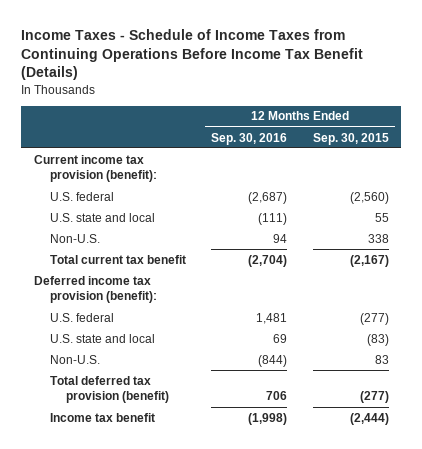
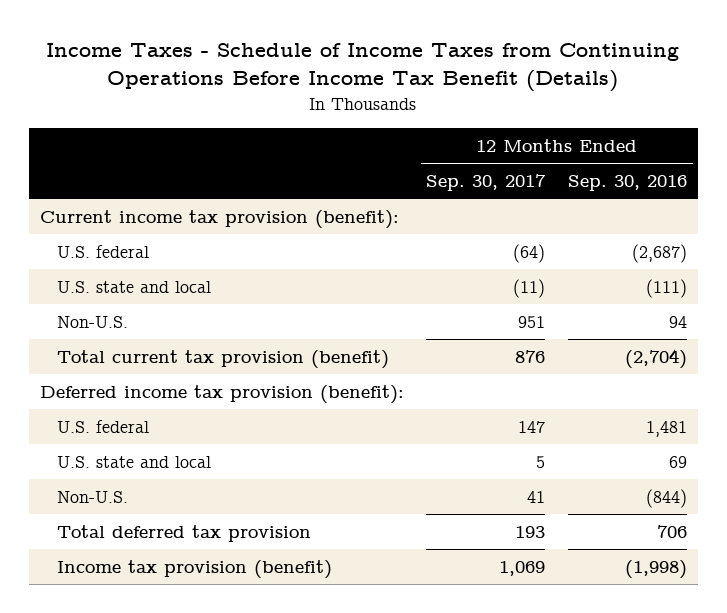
- | 12 Months Ended Sep. 30, 2016 | 12 Months Ended Sep. 30, 2015
+ | 12 Months Ended Sep. 30, 2017 | 12 Months Ended Sep. 30, 2016
- Total current tax benefit | (2,704) | (2,167)
+ Total current tax provision (benefit) | 876 | (2,704)
- Total deferred tax provision (benefit) | 706 | (277)
- Income tax benefit | (1,998) | (2,444)
+ Total deferred tax provision | 193 | 706
+ Income tax provision (benefit) | 1,069 | (1,998)

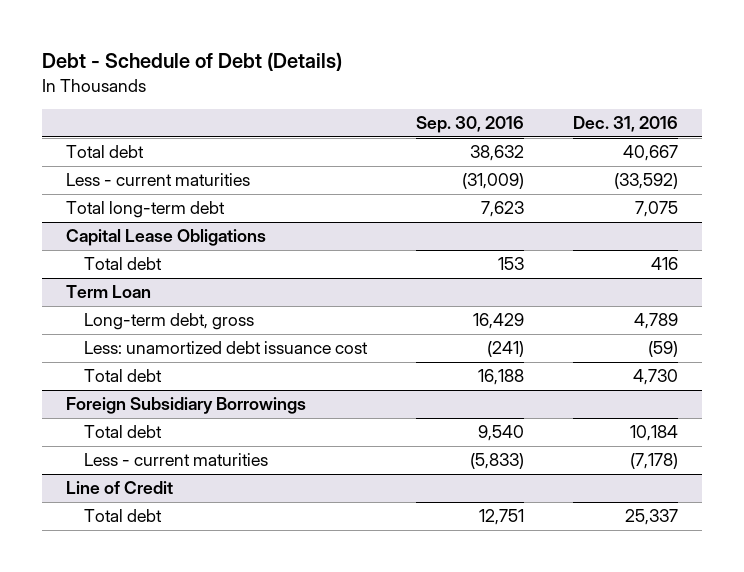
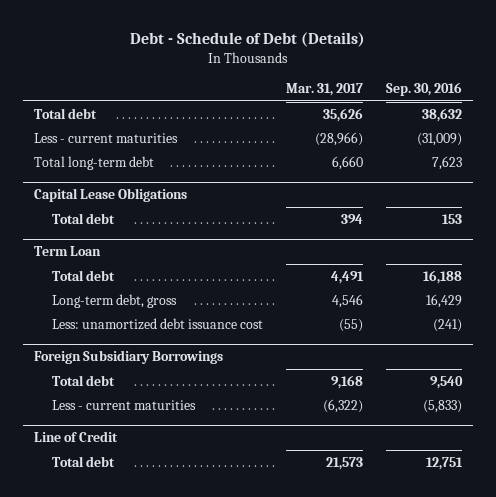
- | Sep. 30, 2016 | Dec. 31, 2016
+ | Mar. 31, 2017 | Sep. 30, 2016
@ Term Loan
moved up: Total debt | 4,491 | 16,188

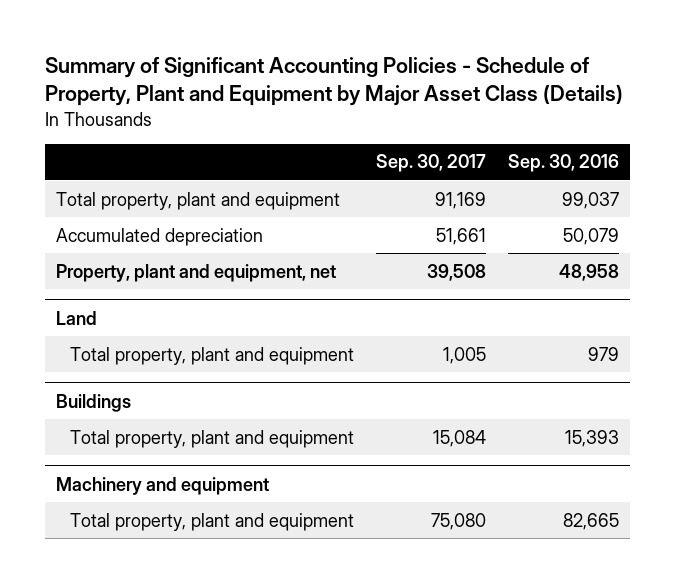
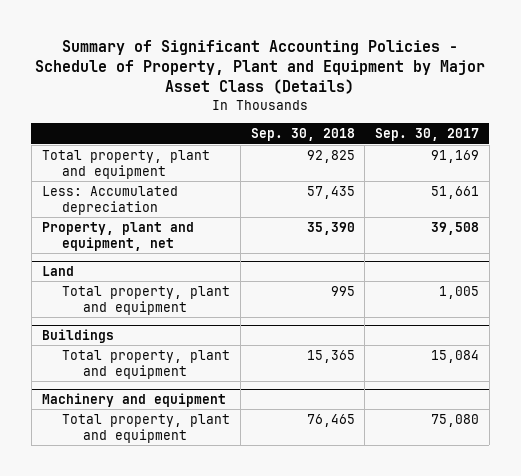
- | Sep. 30, 2017 | Sep. 30, 2016
+ | Sep. 30, 2018 | Sep. 30, 2017
- Accumulated depreciation | 51,661 | 50,079
+ Less: Accumulated depreciation | 57,435 | 51,661

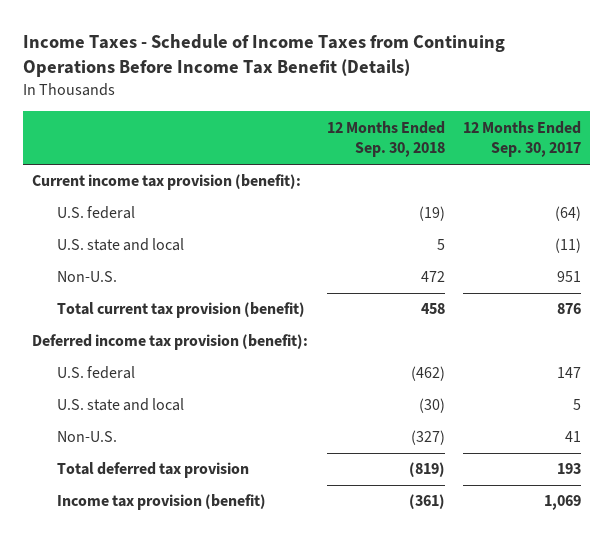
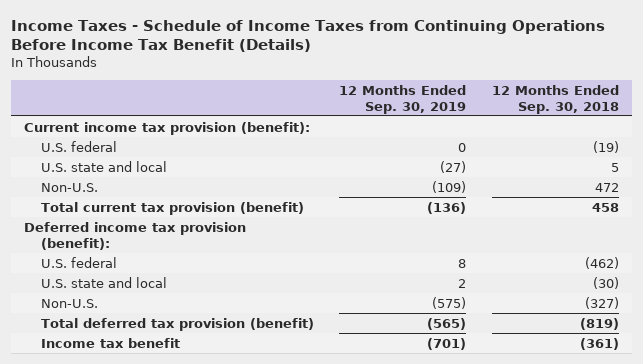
- | 12 Months Ended Sep. 30, 2018 | 12 Months Ended Sep. 30, 2017
+ | 12 Months Ended Sep. 30, 2019 | 12 Months Ended Sep. 30, 2018
- Total deferred tax provision | (819) | 193
- Income tax provision (benefit) | (361) | 1,069
+ Total deferred tax provision (benefit) | (565) | (819)
+ Income tax benefit | (701) | (361)

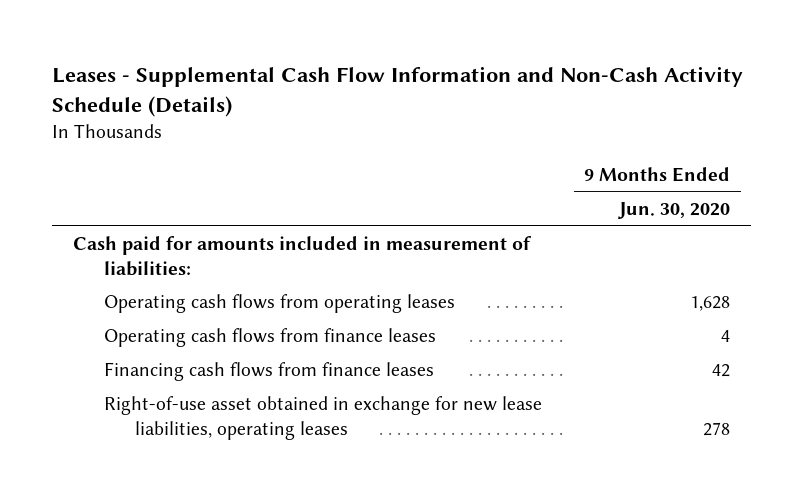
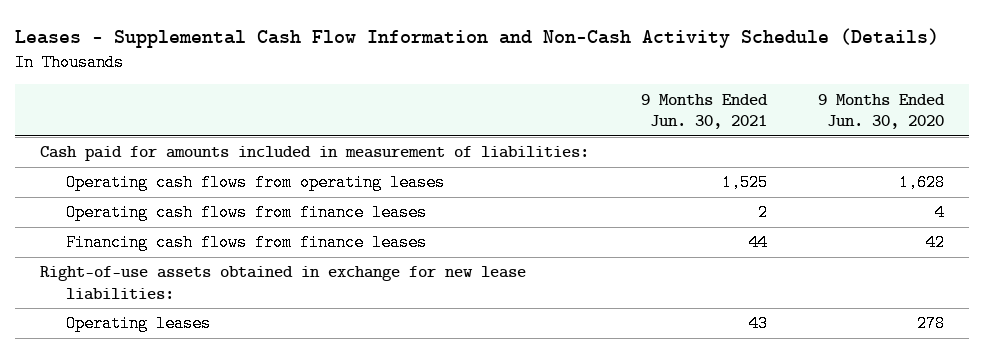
- | 9 Months Ended Jun. 30, 2020
+ | 9 Months Ended Jun. 30, 2021 | 9 Months Ended Jun. 30, 2020
- Right-of-use asset obtained in exchange for new lease liabilities, operating leases | 278
+ Right-of-use assets obtained in exchange for new lease liabilities:
+ Operating leases | 43 | 278

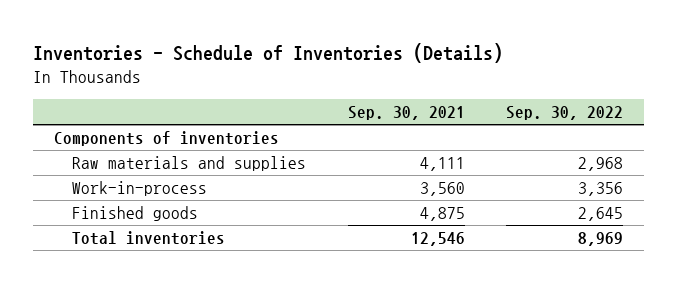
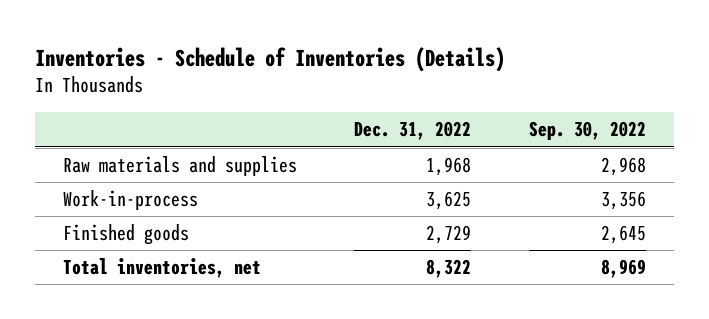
- | Sep. 30, 2021 | Sep. 30, 2022
+ | Dec. 31, 2022 | Sep. 30, 2022
- Components of inventories
- Total inventories | 12,546 | 8,969
+ Total inventories, net | 8,322 | 8,969

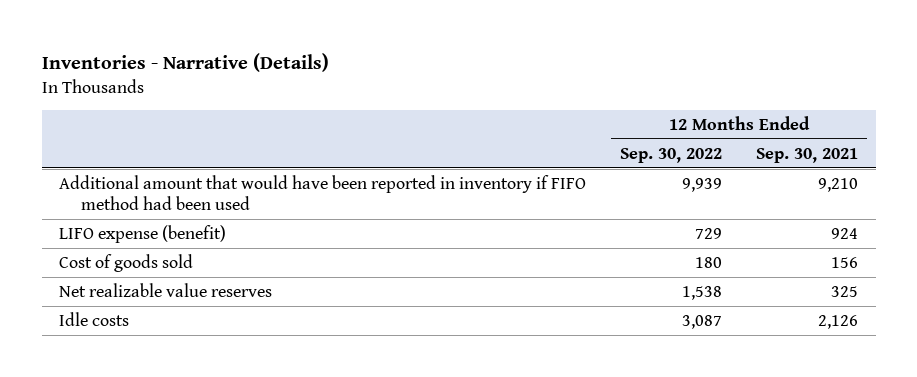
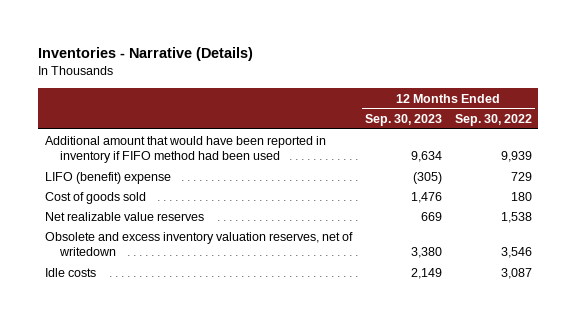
- | 12 Months Ended Sep. 30, 2022 | 12 Months Ended Sep. 30, 2021
+ | 12 Months Ended Sep. 30, 2023 | 12 Months Ended Sep. 30, 2022
- LIFO expense (benefit) | 729 | 924
+ LIFO (benefit) expense | (305) | 729
+ Obsolete and excess inventory valuation reserves, net of writedown | 3,380 | 3,546

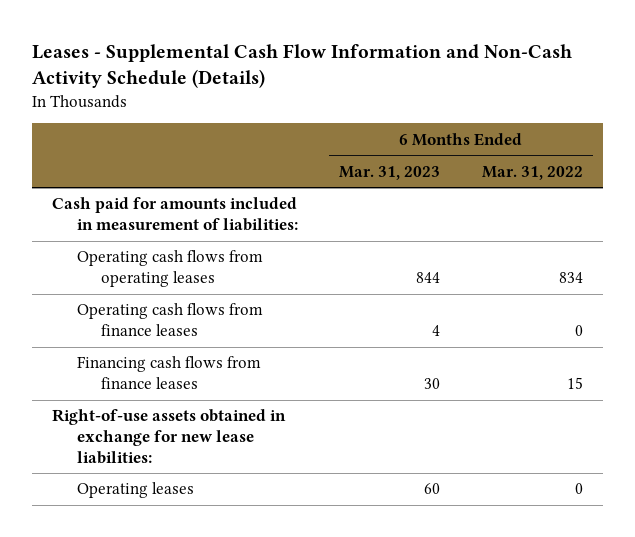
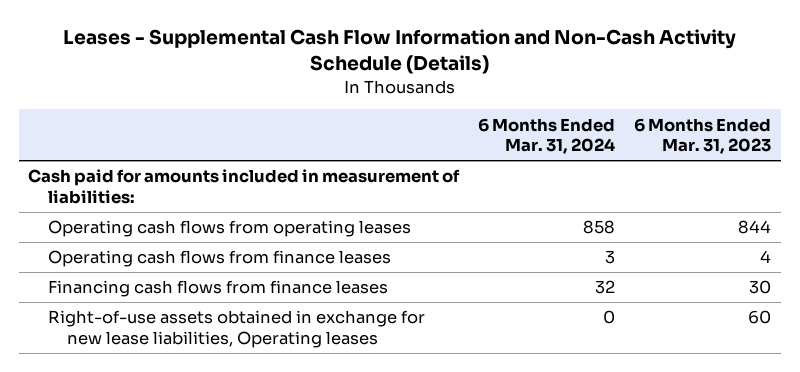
- | 6 Months Ended Mar. 31, 2023 | 6 Months Ended Mar. 31, 2022
+ | 6 Months Ended Mar. 31, 2024 | 6 Months Ended Mar. 31, 2023
- Right-of-use assets obtained in exchange for new lease liabilities:
- Operating leases | 60 | 0
+ Right-of-use assets obtained in exchange for new lease liabilities, Operating leases | 0 | 60

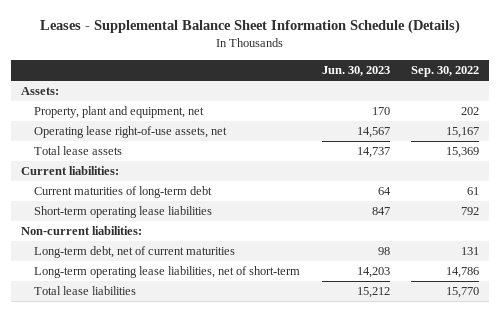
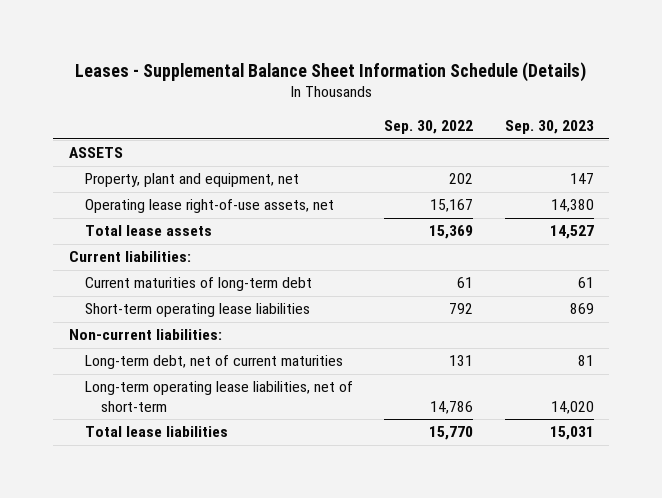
- | Jun. 30, 2023 | Sep. 30, 2022
+ | Sep. 30, 2022 | Sep. 30, 2023
- Assets:
+ ASSETS

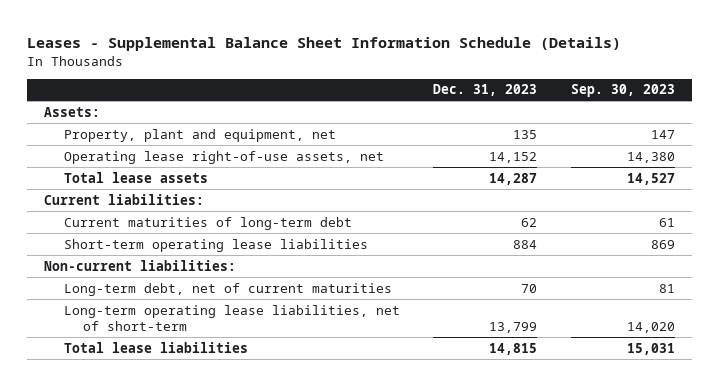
- | Sep. 30, 2022 | Sep. 30, 2023
+ | Dec. 31, 2023 | Sep. 30, 2023
- ASSETS
+ Assets:

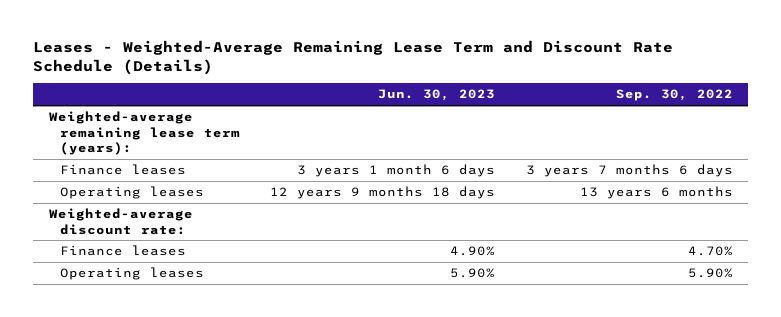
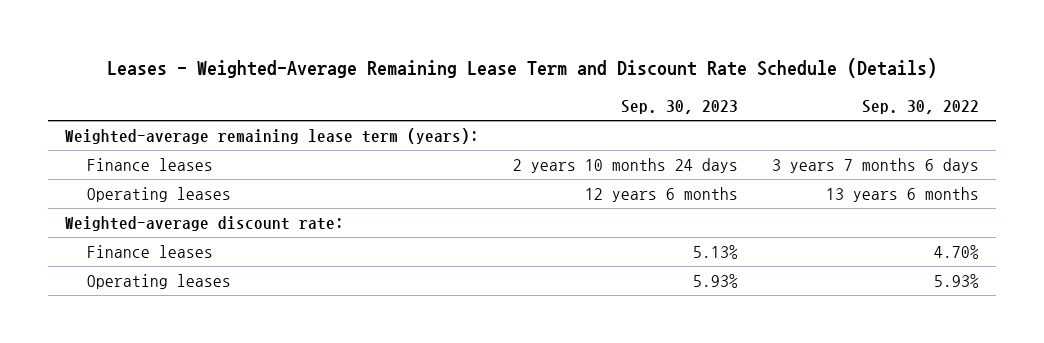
- | Jun. 30, 2023 | Sep. 30, 2022
+ | Sep. 30, 2023 | Sep. 30, 2022
- Operating leases | 5.90% | 5.90%
+ Operating leases | 5.93% | 5.93%

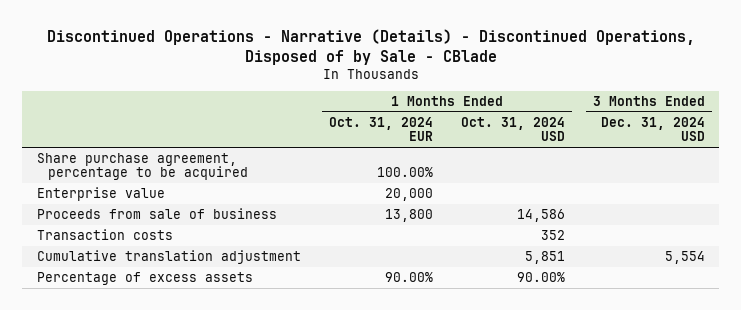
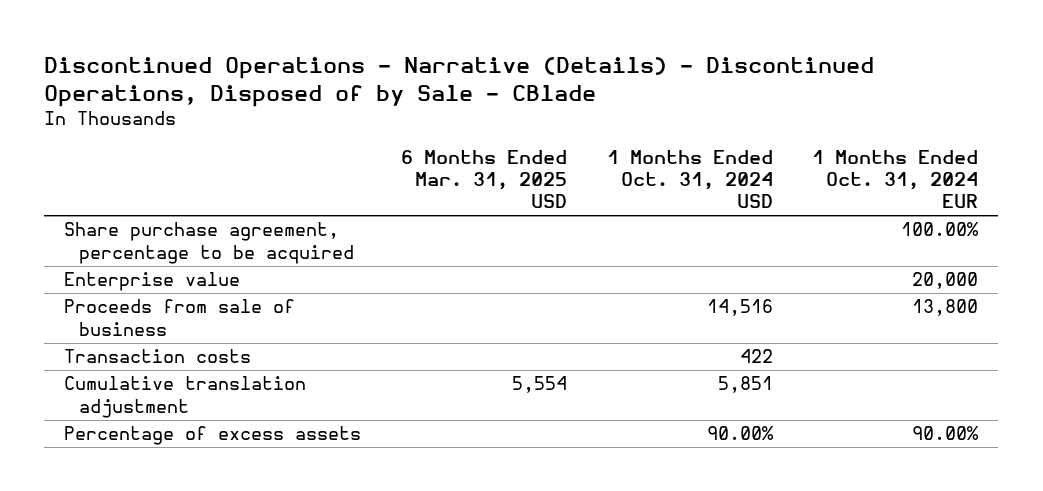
- | 1 Months Ended Oct. 31, 2024 EUR | 1 Months Ended Oct. 31, 2024 USD | 3 Months Ended Dec. 31, 2024 USD
+ | 6 Months Ended Mar. 31, 2025 USD | 1 Months Ended Oct. 31, 2024 USD | 1 Months Ended Oct. 31, 2024 EUR
- Proceeds from sale of business | 13,800 | 14,586 |
- Transaction costs | | 352 |
+ Proceeds from sale of business | | 14,516 | 13,800
+ Transaction costs | | 422 |

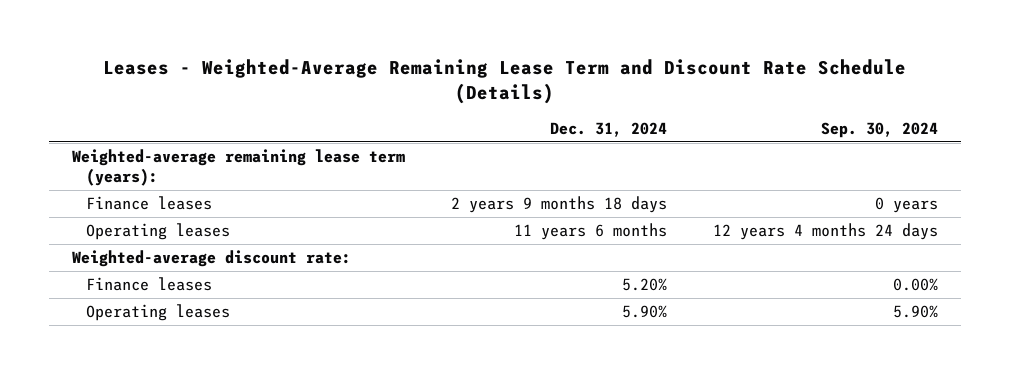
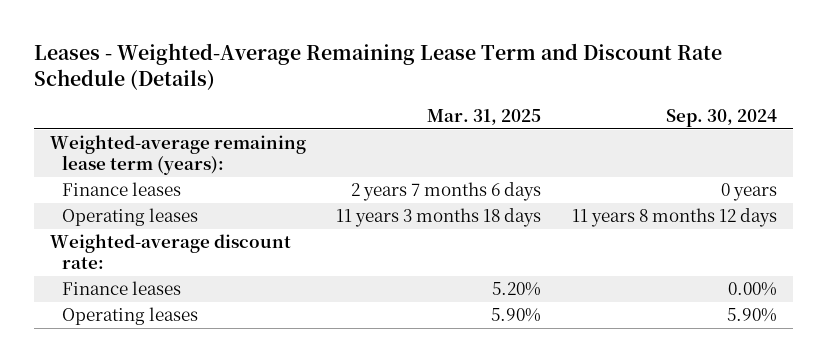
- | Dec. 31, 2024 | Sep. 30, 2024
+ | Mar. 31, 2025 | Sep. 30, 2024
- Operating leases | 11 years 6 months | 12 years 4 months 24 days
+ Operating leases | 11 years 3 months 18 days | 11 years 8 months 12 days

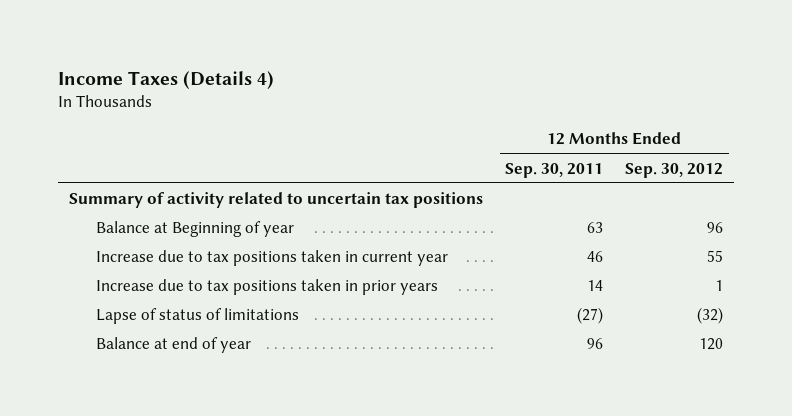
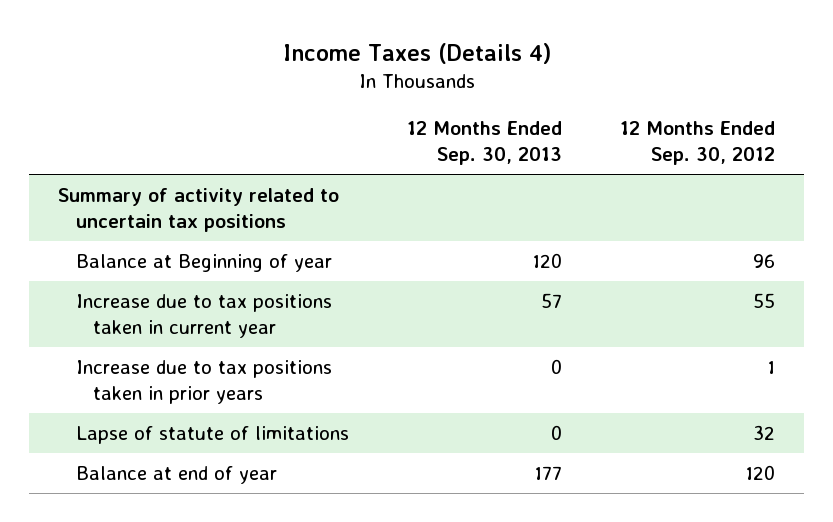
- | 12 Months Ended Sep. 30, 2011 | 12 Months Ended Sep. 30, 2012
+ | 12 Months Ended Sep. 30, 2013 | 12 Months Ended Sep. 30, 2012
- Lapse of status of limitations | (27) | (32)
+ Lapse of statute of limitations | 0 | 32

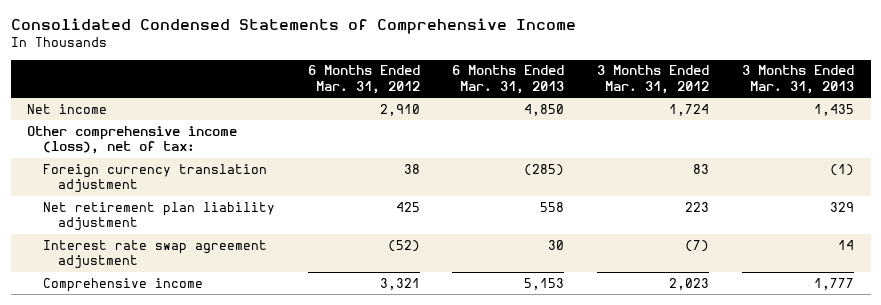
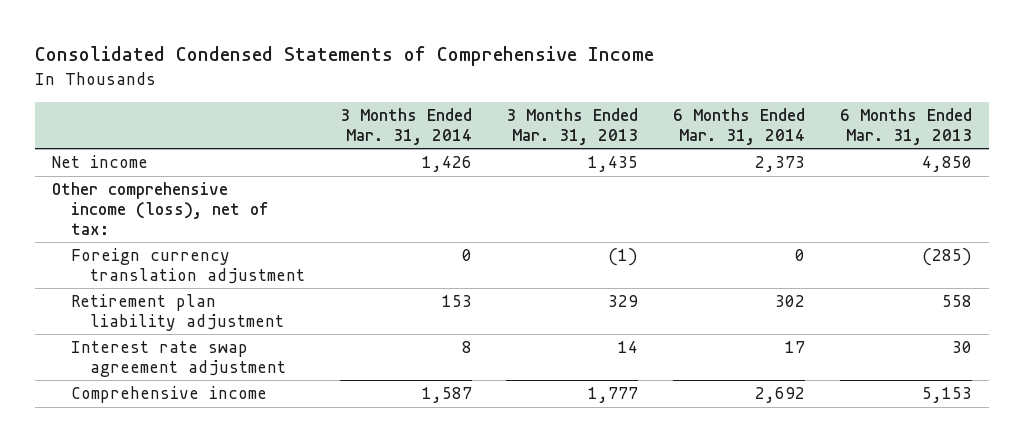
- | 6 Months Ended Mar. 31, 2012 | 6 Months Ended Mar. 31, 2013 | 3 Months Ended Mar. 31, 2012 | 3 Months Ended Mar. 31, 2013
+ | 3 Months Ended Mar. 31, 2014 | 3 Months Ended Mar. 31, 2013 | 6 Months Ended Mar. 31, 2014 | 6 Months Ended Mar. 31, 2013
- Net retirement plan liability adjustment | 425 | 558 | 223 | 329
+ Retirement plan liability adjustment | 153 | 329 | 302 | 558

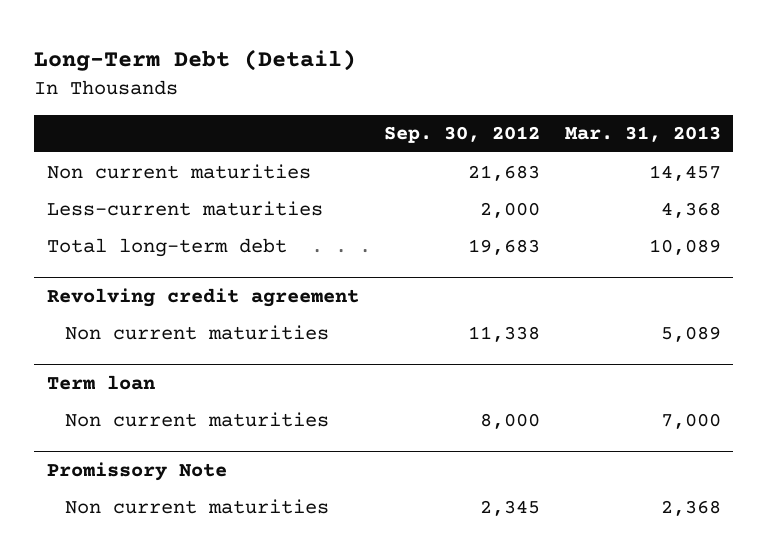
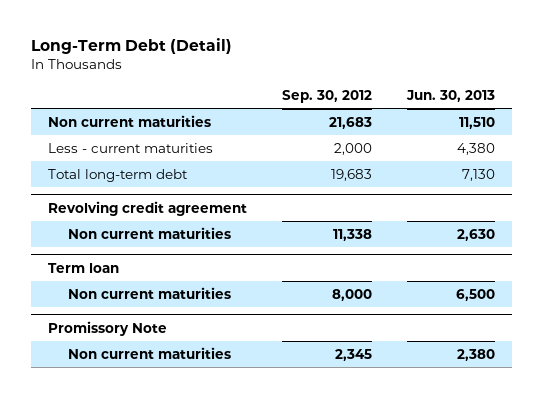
- | Sep. 30, 2012 | Mar. 31, 2013
+ | Sep. 30, 2012 | Jun. 30, 2013
- Less-current maturities | 2,000 | 4,368
+ Less - current maturities | 2,000 | 4,380

